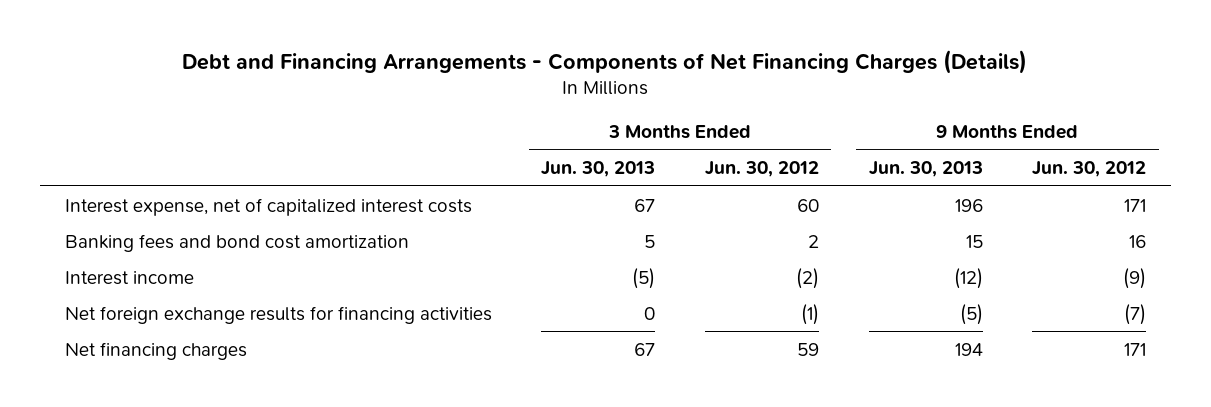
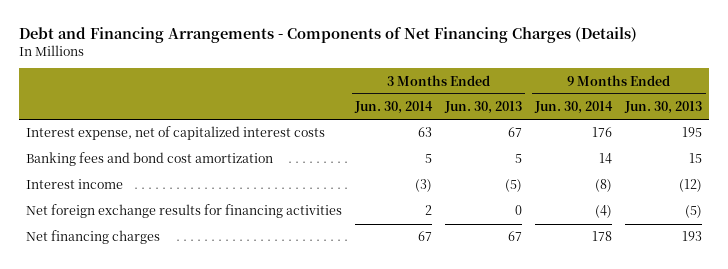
- | 3 Months Ended Jun. 30, 2013 | 3 Months Ended Jun. 30, 2012 | 9 Months Ended Jun. 30, 2013 | 9 Months Ended Jun. 30, 2012
+ | 3 Months Ended Jun. 30, 2014 | 3 Months Ended Jun. 30, 2013 | 9 Months Ended Jun. 30, 2014 | 9 Months Ended Jun. 30, 2013
- Interest expense, net of capitalized interest costs | 67 | 60 | 196 | 171
+ Interest expense, net of capitalized interest costs | 63 | 67 | 176 | 195
- Net financing charges | 67 | 59 | 194 | 171
+ Net financing charges | 67 | 67 | 178 | 193

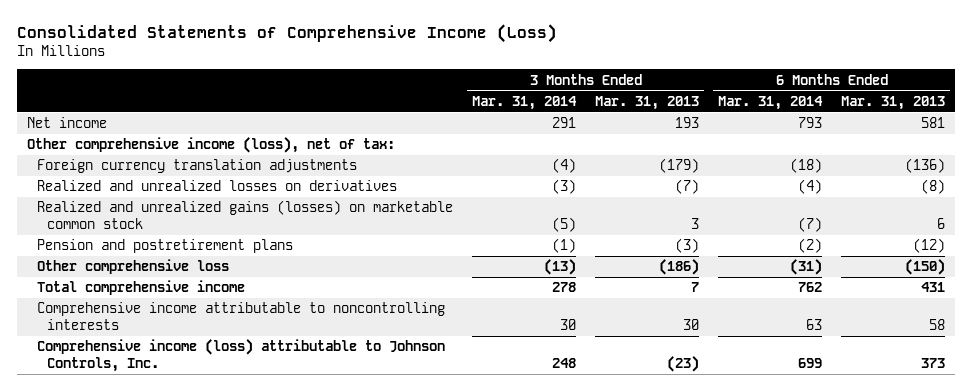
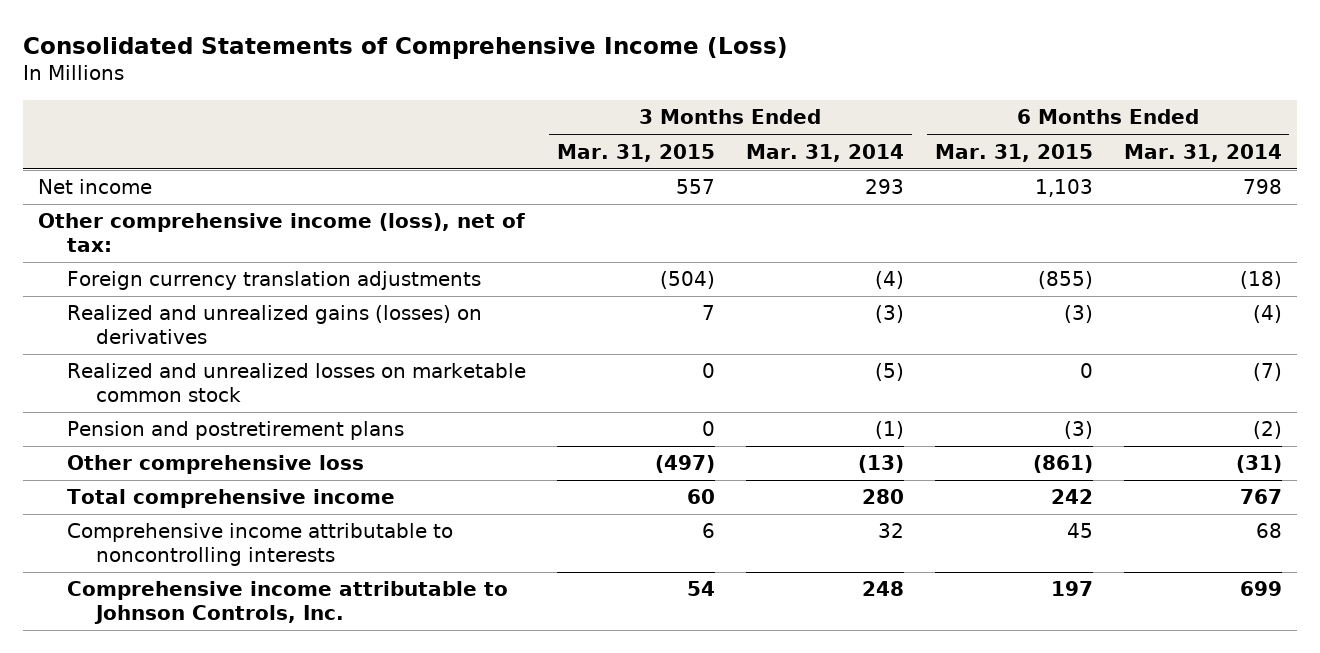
- | 3 Months Ended Mar. 31, 2014 | 3 Months Ended Mar. 31, 2013 | 6 Months Ended Mar. 31, 2014 | 6 Months Ended Mar. 31, 2013
+ | 3 Months Ended Mar. 31, 2015 | 3 Months Ended Mar. 31, 2014 | 6 Months Ended Mar. 31, 2015 | 6 Months Ended Mar. 31, 2014
- Net income | 291 | 193 | 793 | 581
+ Net income | 557 | 293 | 1,103 | 798
- Realized and unrealized losses on derivatives | (3) | (7) | (4) | (8)
- Realized and unrealized gains (losses) on marketable common stock | (5) | 3 | (7) | 6
+ Realized and unrealized gains (losses) on derivatives | 7 | (3) | (3) | (4)
+ Realized and unrealized losses on marketable common stock | 0 | (5) | 0 | (7)
- Total comprehensive income | 278 | 7 | 762 | 431
- Comprehensive income attributable to noncontrolling interests | 30 | 30 | 63 | 58
- Comprehensive income (loss) attributable to Johnson Controls, Inc. | 248 | (23) | 699 | 373
+ Total comprehensive income | 60 | 280 | 242 | 767
+ Comprehensive income attributable to noncontrolling interests | 6 | 32 | 45 | 68
+ Comprehensive income attributable to Johnson Controls, Inc. | 54 | 248 | 197 | 699

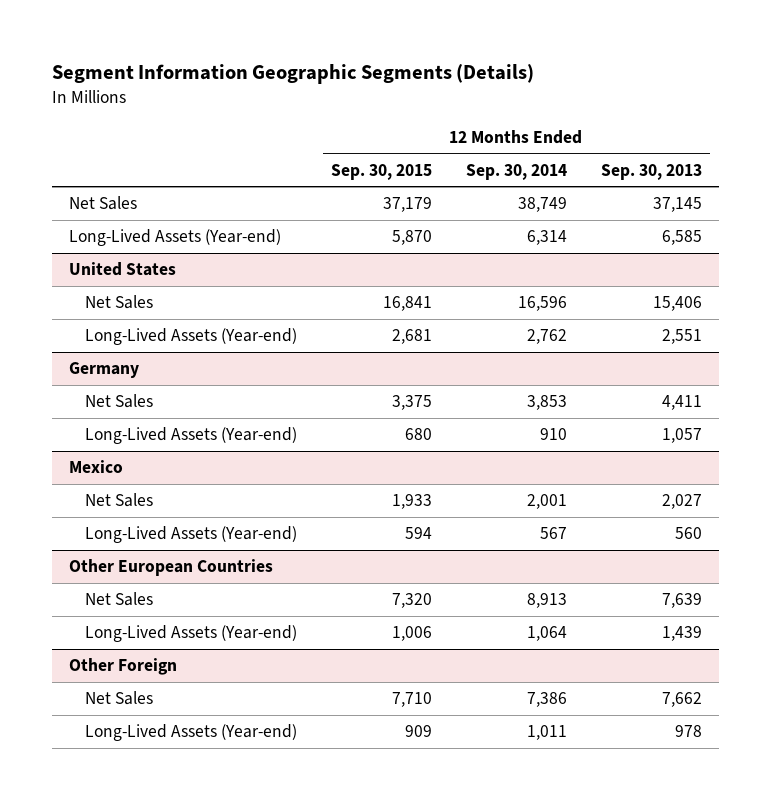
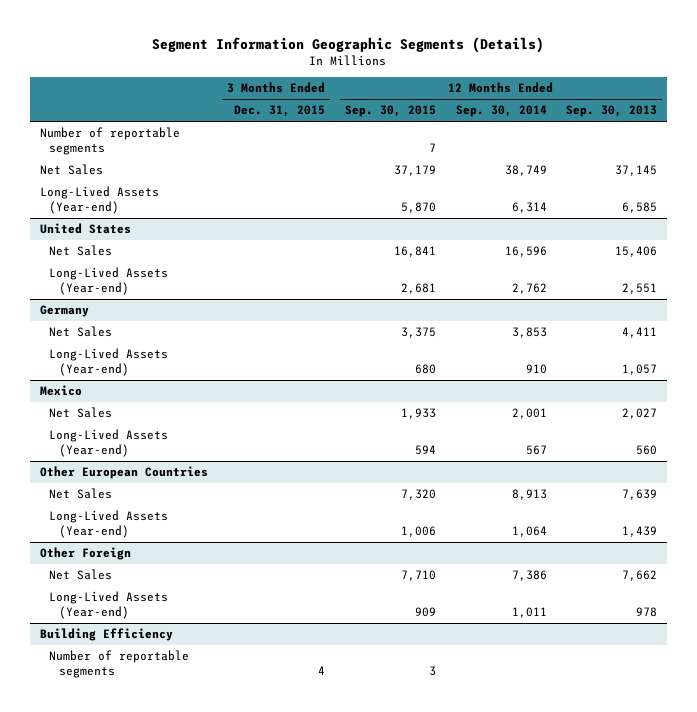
- | 12 Months Ended Sep. 30, 2015 | 12 Months Ended Sep. 30, 2014 | 12 Months Ended Sep. 30, 2013
+ | 3 Months Ended Dec. 31, 2015 | 12 Months Ended Sep. 30, 2015 | 12 Months Ended Sep. 30, 2014 | 12 Months Ended Sep. 30, 2013
+ Number of reportable segments | | 7 | |
+ Building Efficiency
+ Number of reportable segments | 4 | 3 | |

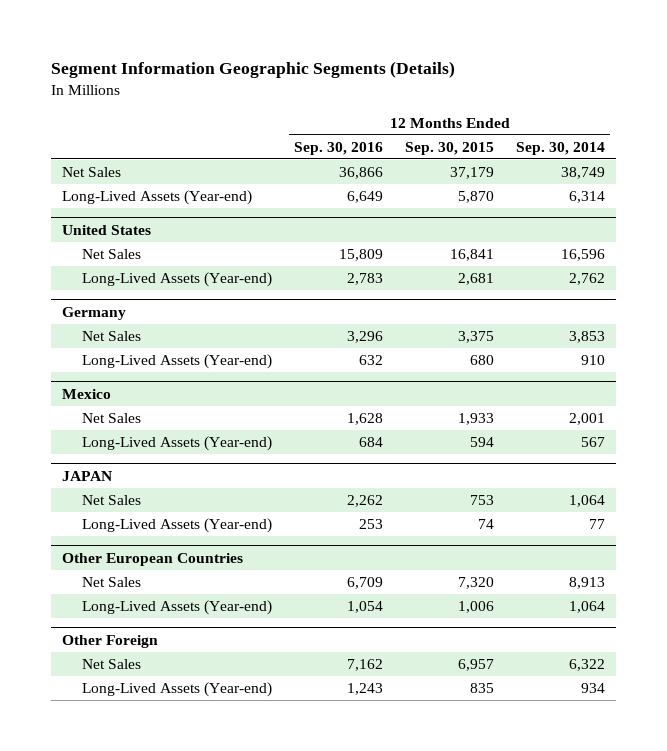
- | 3 Months Ended Dec. 31, 2015 | 12 Months Ended Sep. 30, 2015 | 12 Months Ended Sep. 30, 2014 | 12 Months Ended Sep. 30, 2013
+ | 12 Months Ended Sep. 30, 2016 | 12 Months Ended Sep. 30, 2015 | 12 Months Ended Sep. 30, 2014
- Number of reportable segments | | 7 | |
+ JAPAN
+ Net Sales | 2,262 | 753 | 1,064
+ Long-Lived Assets (Year-end) | 253 | 74 | 77
@ Other Foreign
- Net Sales | | 7,710 | 7,386 | 7,662
- Long-Lived Assets (Year-end) | | 909 | 1,011 | 978
- Building Efficiency
- Number of reportable segments | 4 | 3 | |
@ Other Foreign
+ Net Sales | 7,162 | 6,957 | 6,322
+ Long-Lived Assets (Year-end) | 1,243 | 835 | 934

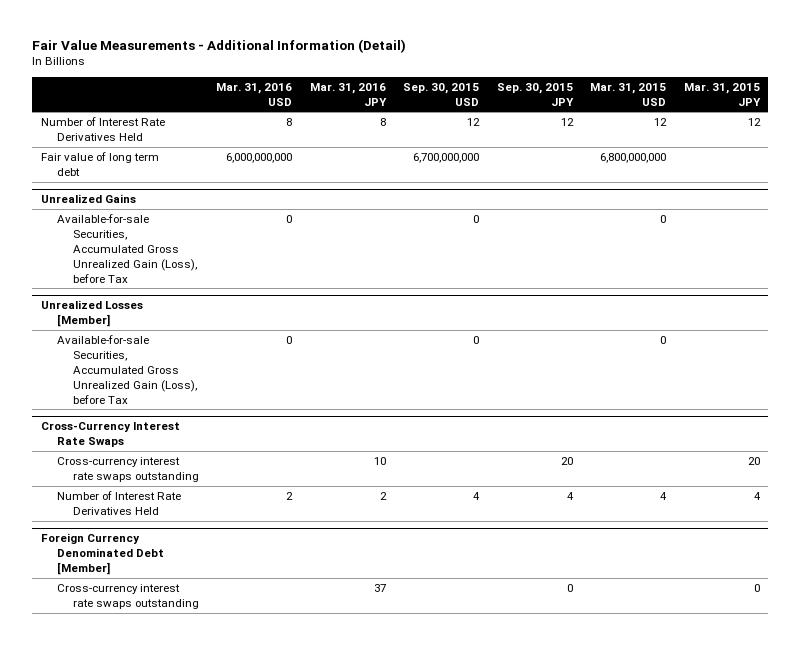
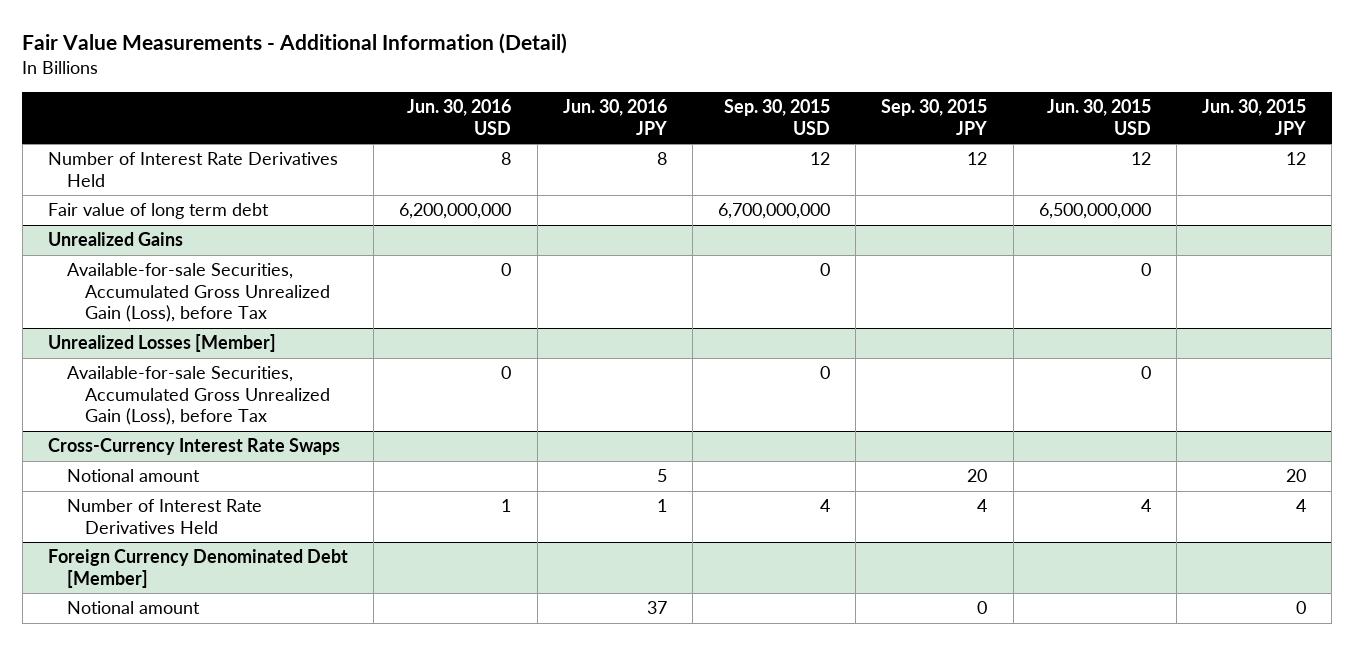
- | Mar. 31, 2016 USD | Mar. 31, 2016 JPY | Sep. 30, 2015 USD | Sep. 30, 2015 JPY | Mar. 31, 2015 USD | Mar. 31, 2015 JPY
+ | Jun. 30, 2016 USD | Jun. 30, 2016 JPY | Sep. 30, 2015 USD | Sep. 30, 2015 JPY | Jun. 30, 2015 USD | Jun. 30, 2015 JPY
@ Cross-Currency Interest Rate Swaps
- Cross-currency interest rate swaps outstanding | | 10 | | 20 | | 20
+ Notional amount | | 5 | | 20 | | 20
@ Foreign Currency Denominated Debt [Member]
- Cross-currency interest rate swaps outstanding | | 37 | | 0 | | 0
+ Notional amount | | 37 | | 0 | | 0

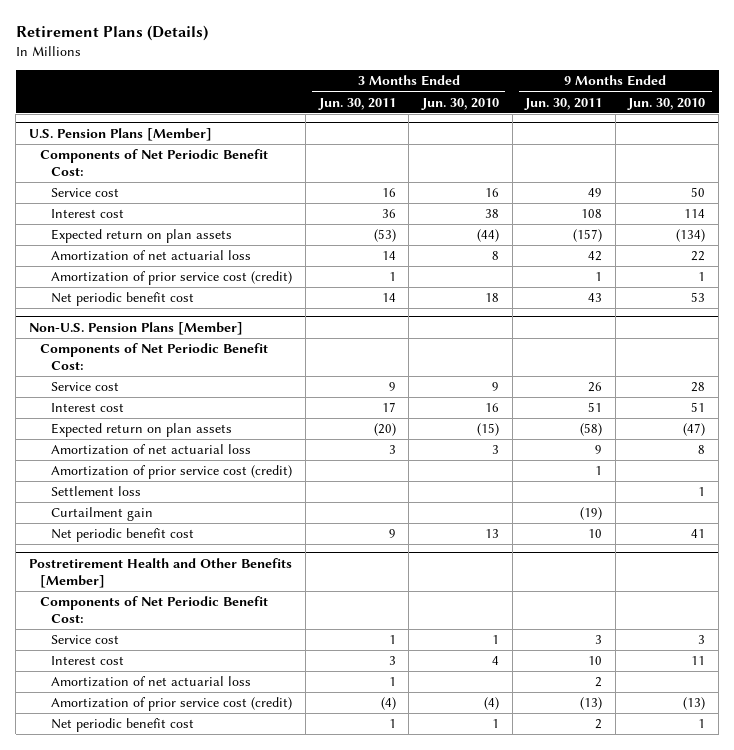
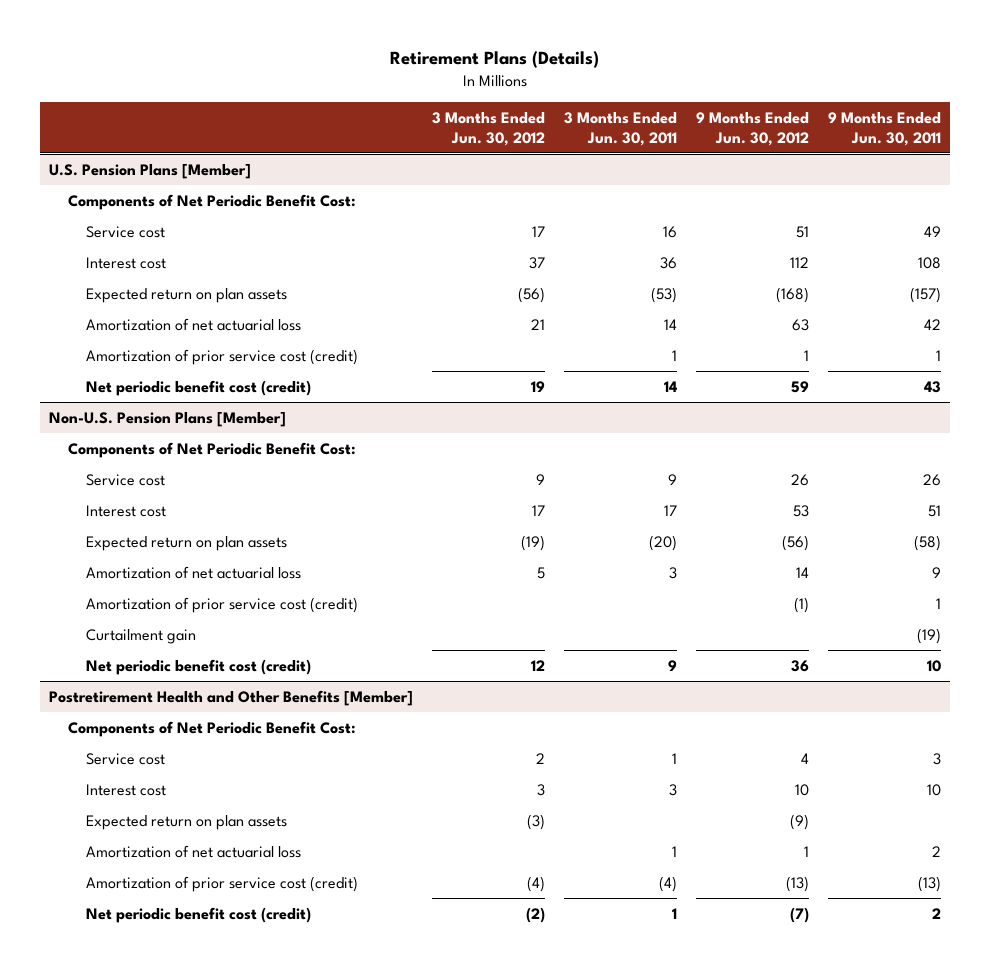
- | 3 Months Ended Jun. 30, 2011 | 3 Months Ended Jun. 30, 2010 | 9 Months Ended Jun. 30, 2011 | 9 Months Ended Jun. 30, 2010
+ | 3 Months Ended Jun. 30, 2012 | 3 Months Ended Jun. 30, 2011 | 9 Months Ended Jun. 30, 2012 | 9 Months Ended Jun. 30, 2011
@ U.S. Pension Plans [Member]
- Net periodic benefit cost | 14 | 18 | 43 | 53
+ Net periodic benefit cost (credit) | 19 | 14 | 59 | 43
@ Non-U.S. Pension Plans [Member]
- Settlement loss | | | | 1
- Net periodic benefit cost | 9 | 13 | 10 | 41
+ Net periodic benefit cost (credit) | 12 | 9 | 36 | 10
@ Postretirement Health and Other Benefits [Member]
+ Expected return on plan assets | (3) | | (9) |
- Net periodic benefit cost | 1 | 1 | 2 | 1
+ Net periodic benefit cost (credit) | (2) | 1 | (7) | 2

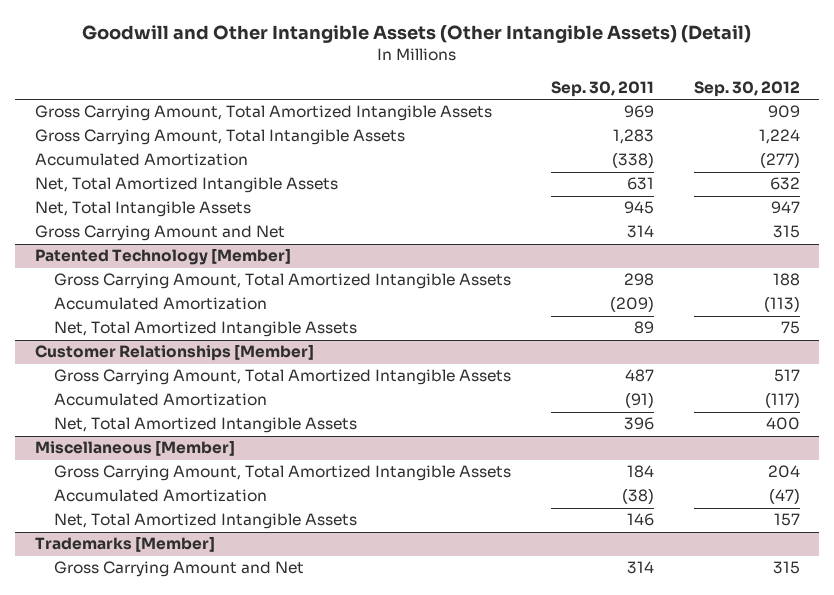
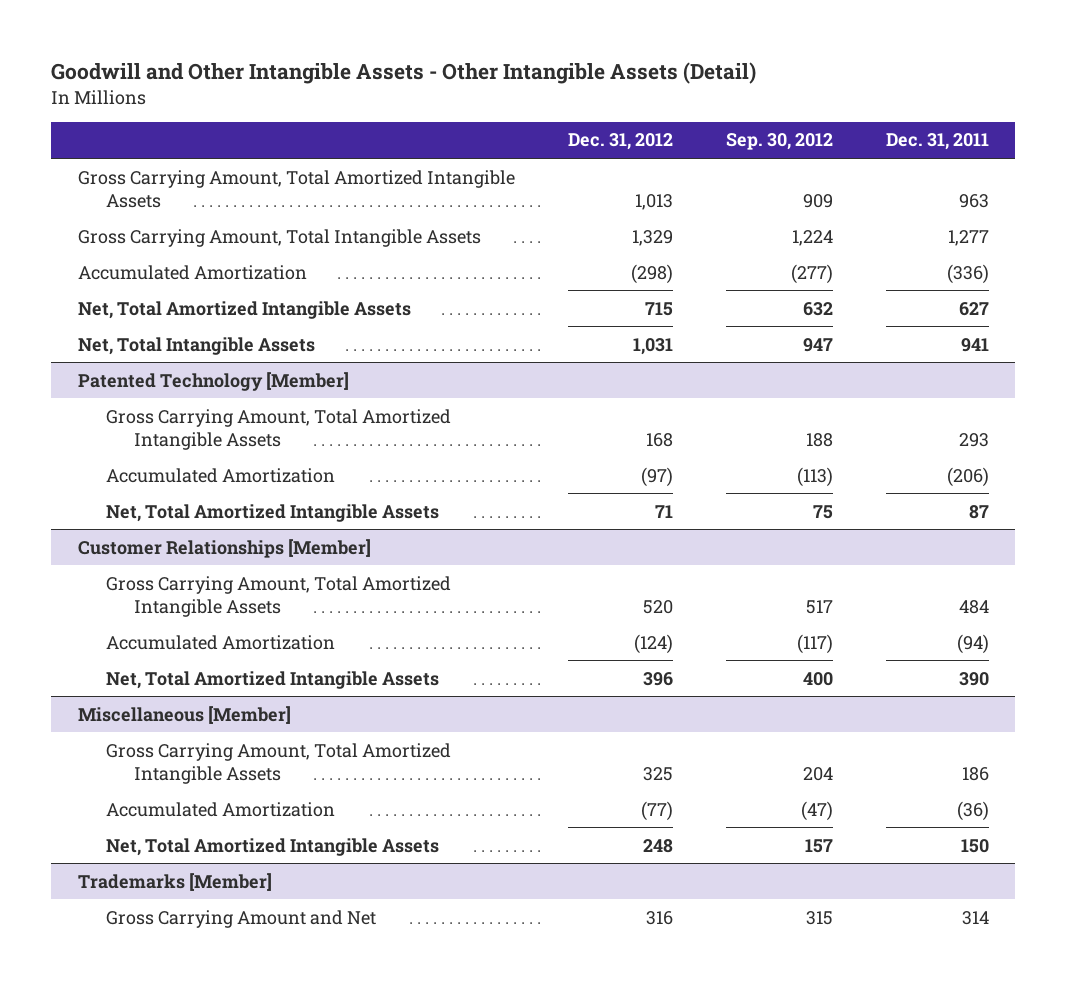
- Goodwill and Other Intangible Assets (Other Intangible Assets) (Detail)
+ Goodwill and Other Intangible Assets - Other Intangible Assets (Detail)
- | Sep. 30, 2011 | Sep. 30, 2012
+ | Dec. 31, 2012 | Sep. 30, 2012 | Dec. 31, 2011
- Gross Carrying Amount and Net | 314 | 315

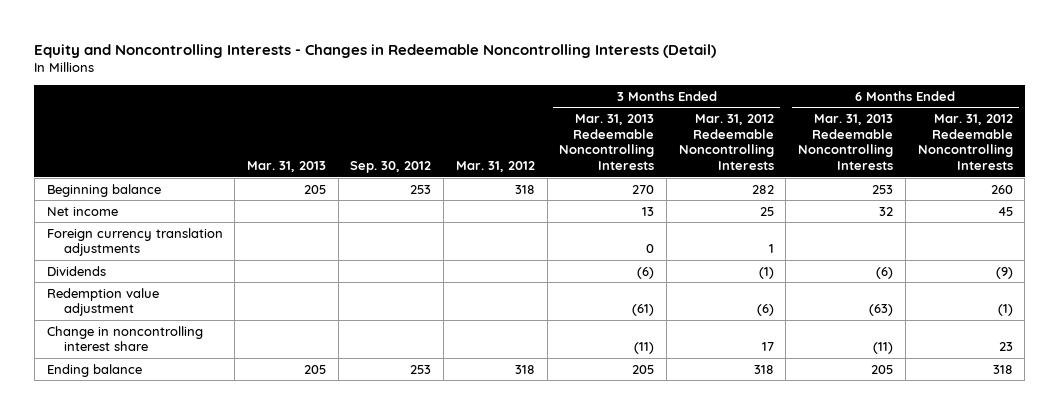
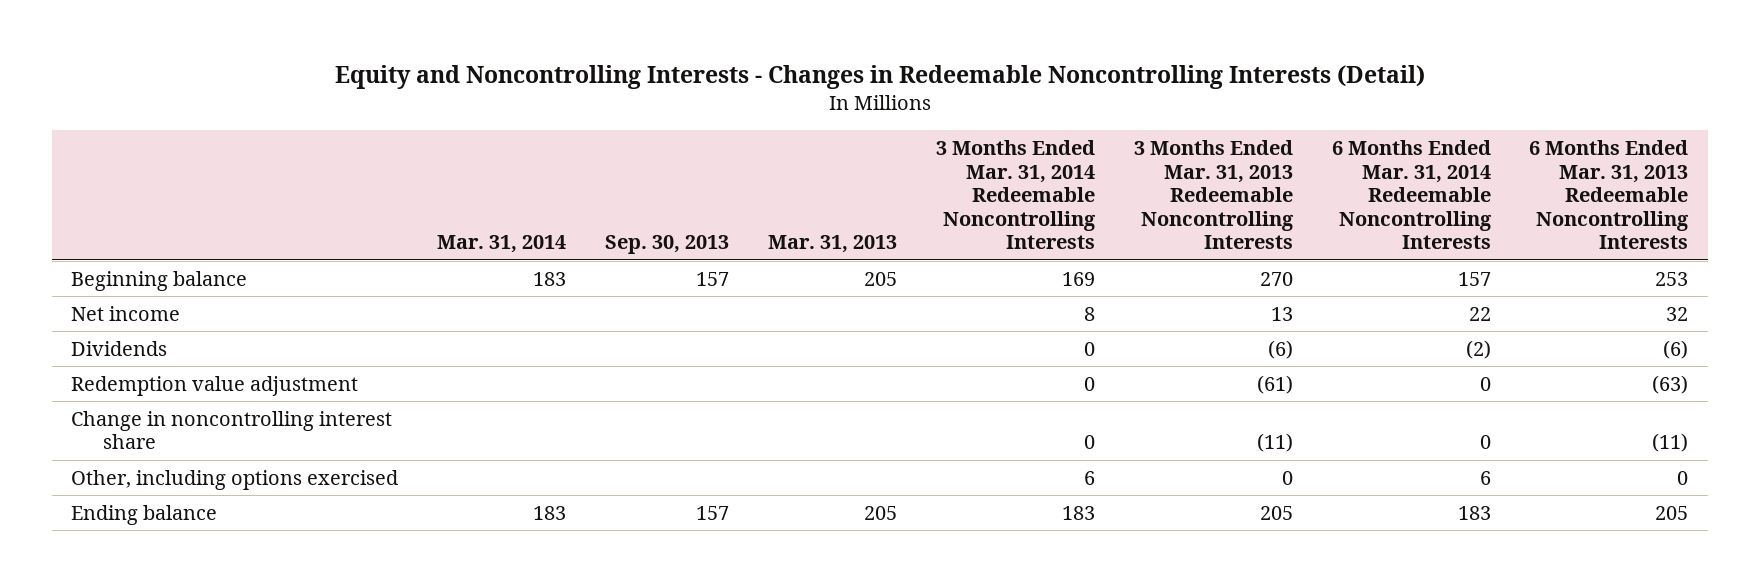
- | Mar. 31, 2013 | Sep. 30, 2012 | Mar. 31, 2012 | 3 Months Ended Mar. 31, 2013 Redeemable Noncontrolling Interests | 3 Months Ended Mar. 31, 2012 Redeemable Noncontrolling Interests | 6 Months Ended Mar. 31, 2013 Redeemable Noncontrolling Interests | 6 Months Ended Mar. 31, 2012 Redeemable Noncontrolling Interests
+ | Mar. 31, 2014 | Sep. 30, 2013 | Mar. 31, 2013 | 3 Months Ended Mar. 31, 2014 Redeemable Noncontrolling Interests | 3 Months Ended Mar. 31, 2013 Redeemable Noncontrolling Interests | 6 Months Ended Mar. 31, 2014 Redeemable Noncontrolling Interests | 6 Months Ended Mar. 31, 2013 Redeemable Noncontrolling Interests
- Foreign currency translation adjustments | | | | 0 | 1 | |
+ Other, including options exercised | | | | 6 | 0 | 6 | 0

